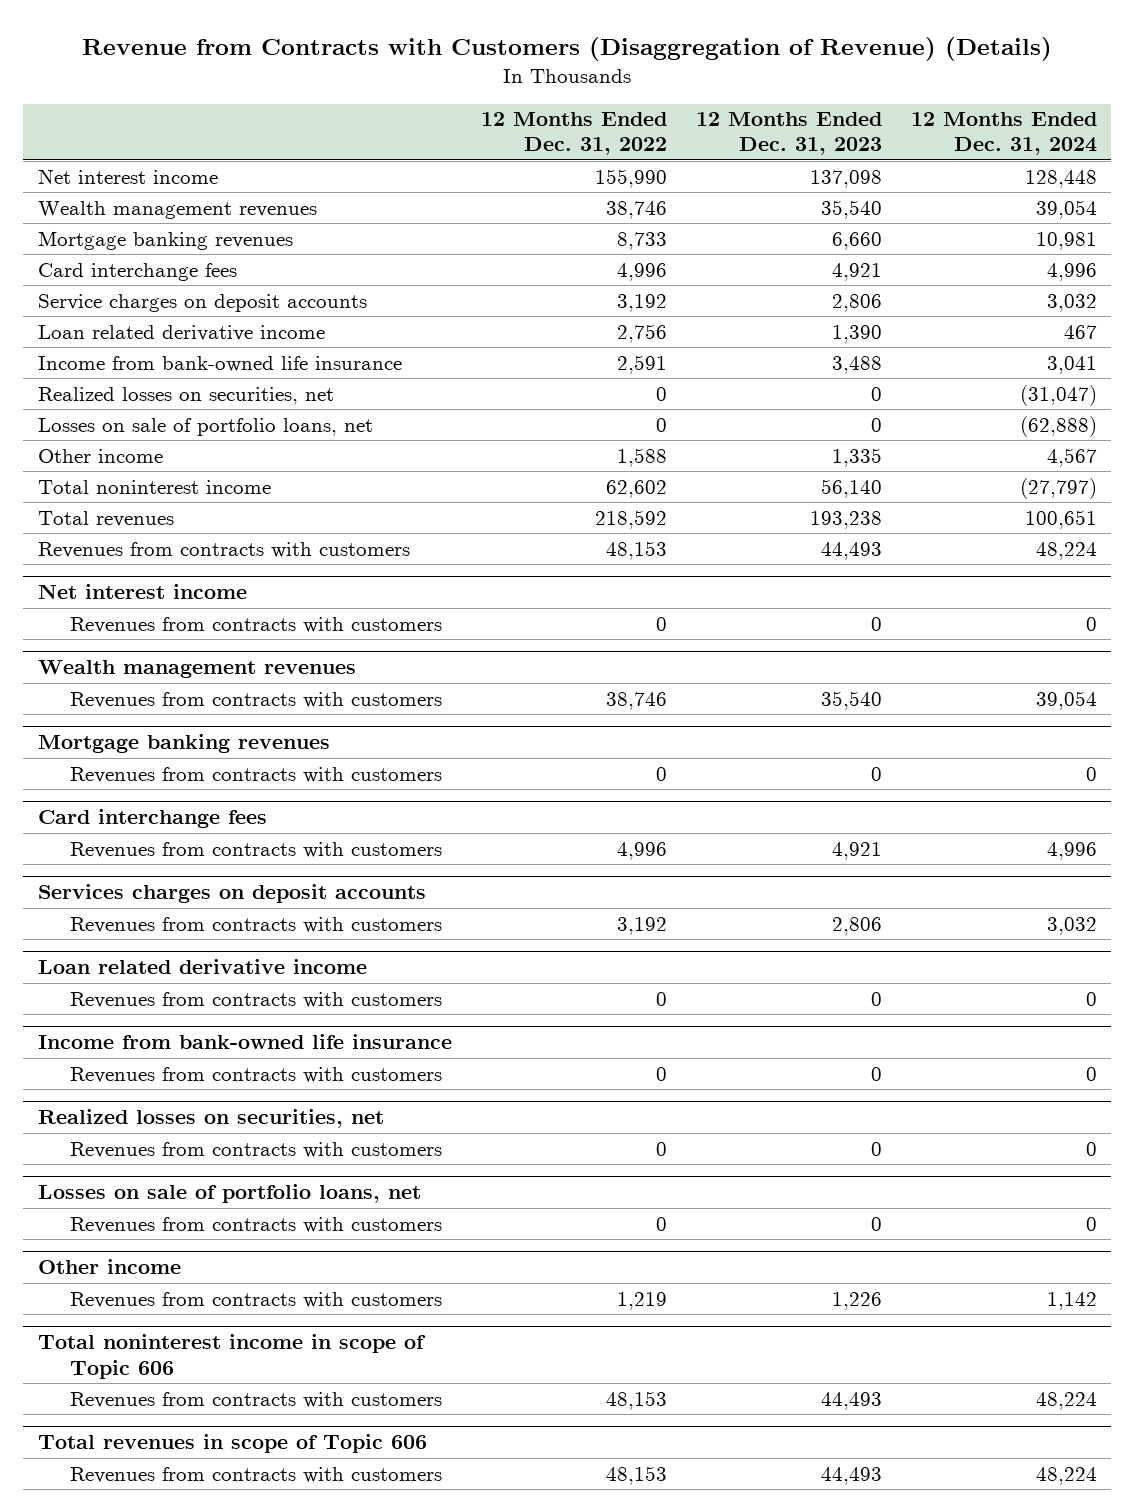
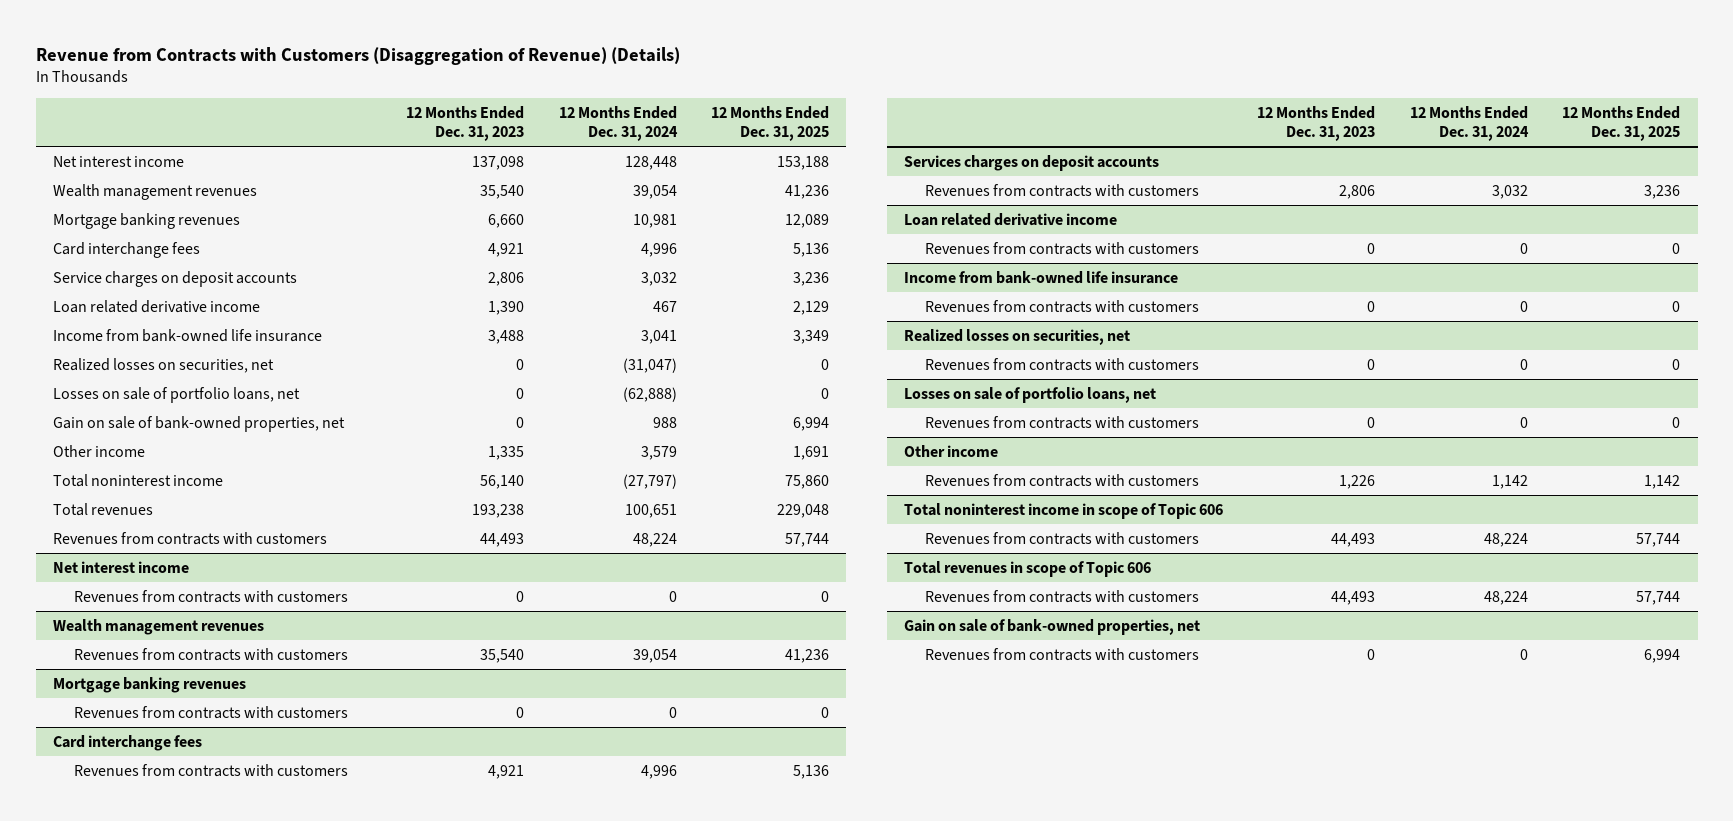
- | 12 Months Ended Dec. 31, 2022 | 12 Months Ended Dec. 31, 2023 | 12 Months Ended Dec. 31, 2024
+ | 12 Months Ended Dec. 31, 2023 | 12 Months Ended Dec. 31, 2024 | 12 Months Ended Dec. 31, 2025
- Other income | 1,588 | 1,335 | 4,567
+ Gain on sale of bank-owned properties, net | 0 | 988 | 6,994
+ Other income | 1,335 | 3,579 | 1,691
+ Gain on sale of bank-owned properties, net
+ Revenues from contracts with customers | 0 | 0 | 6,994

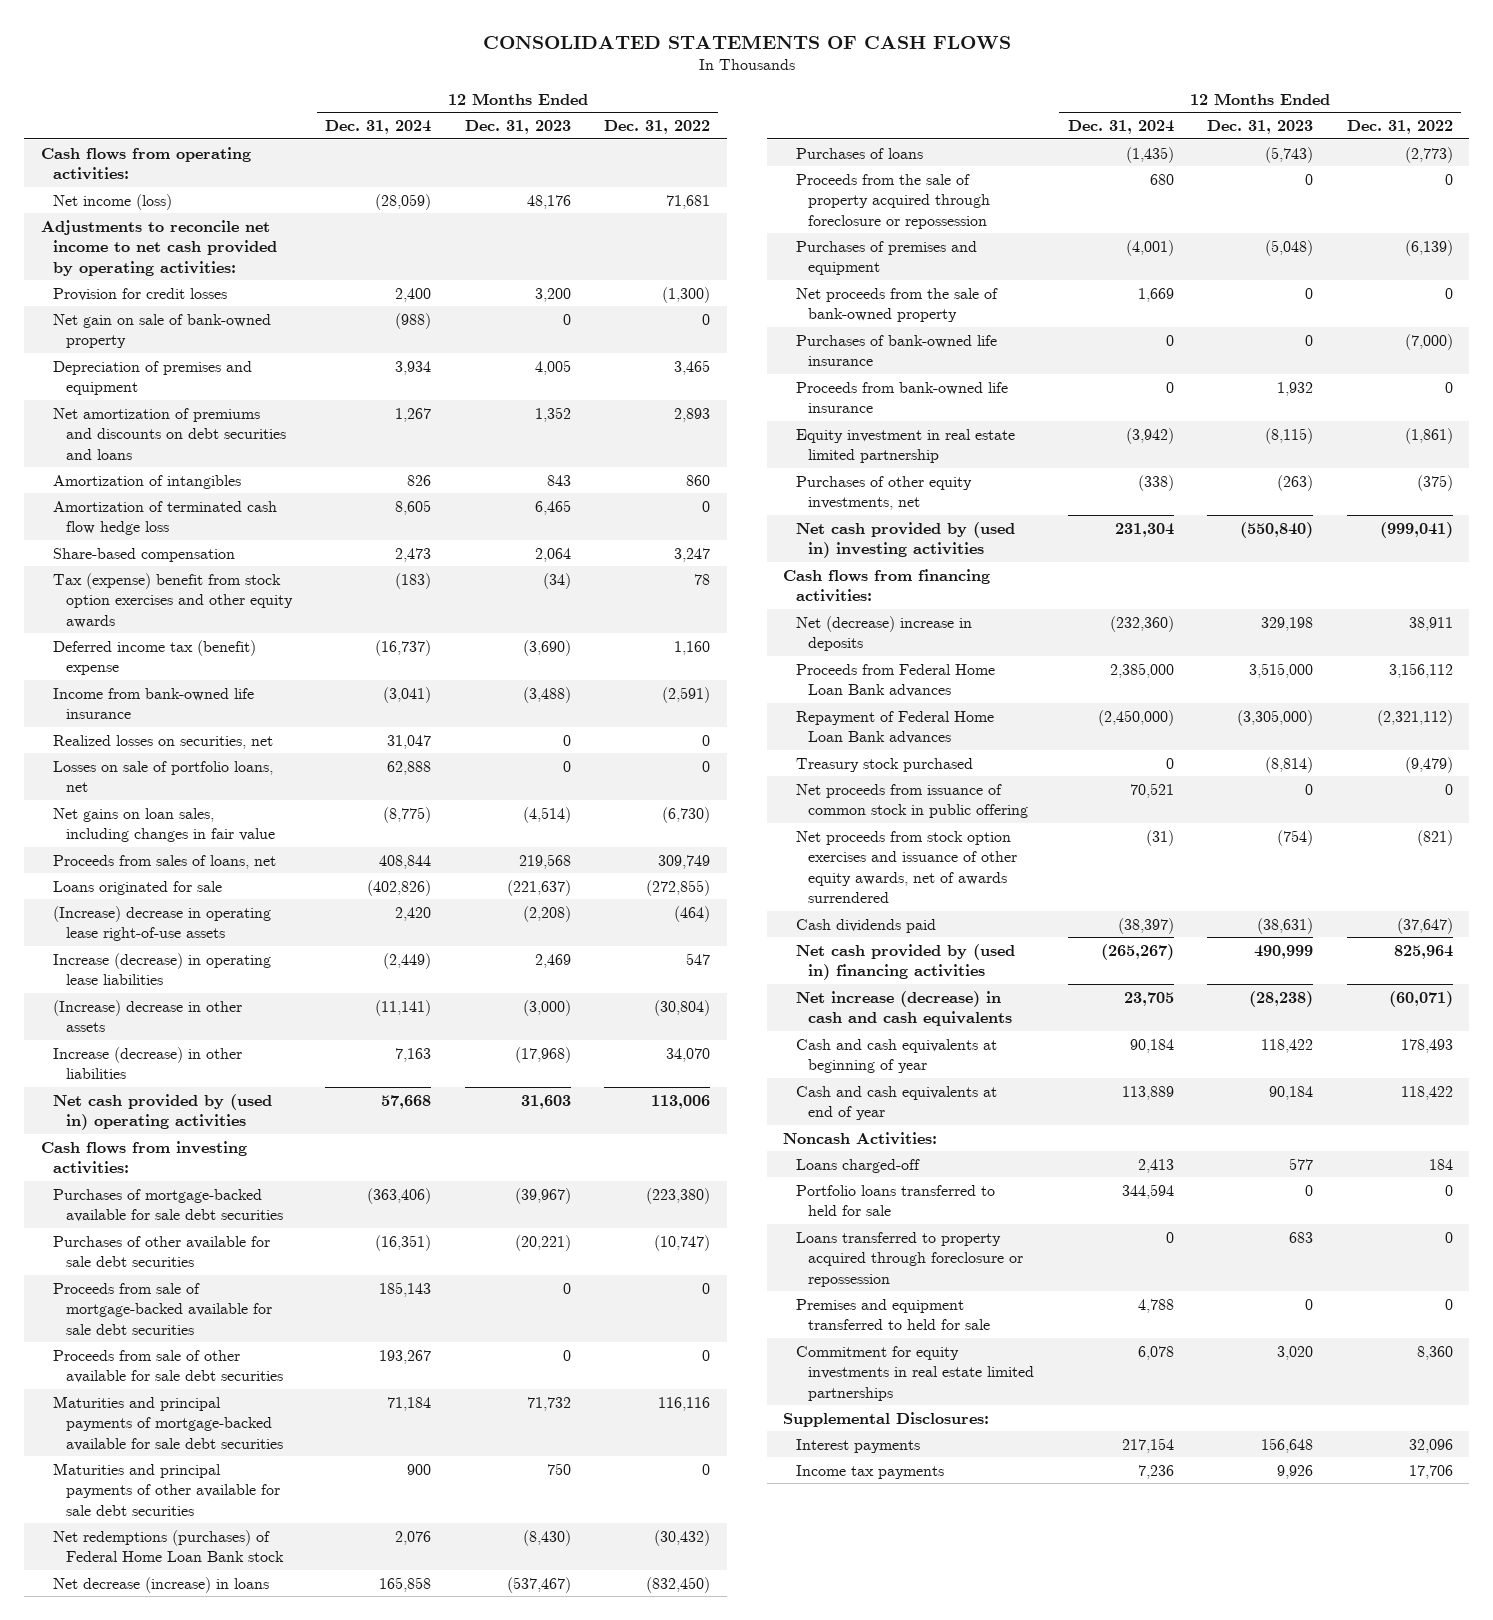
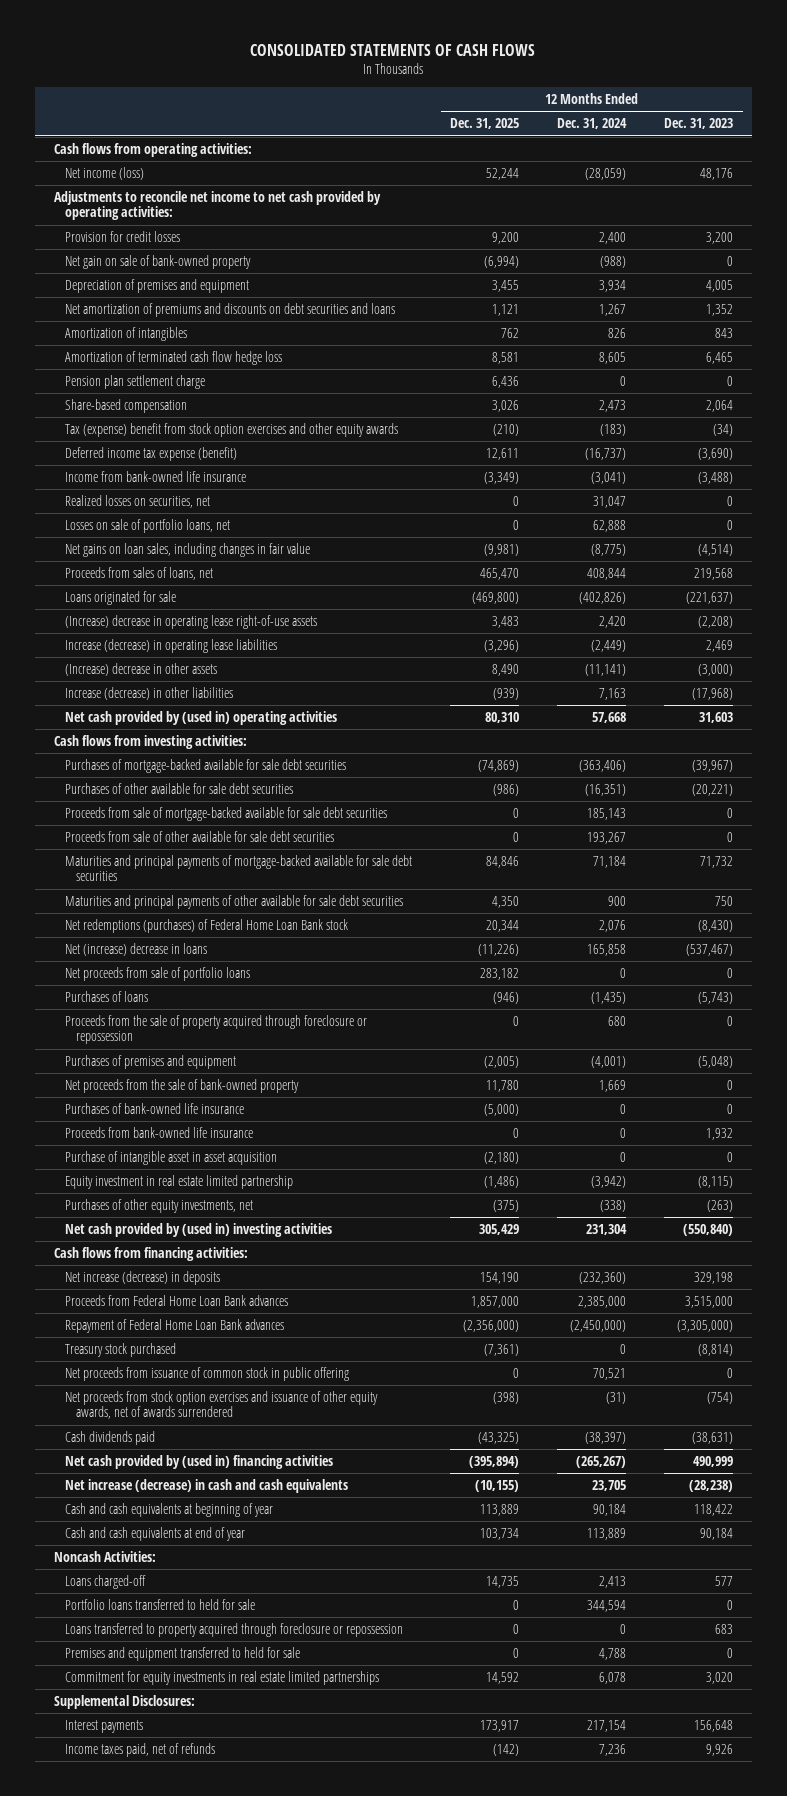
- | 12 Months Ended Dec. 31, 2024 | 12 Months Ended Dec. 31, 2023 | 12 Months Ended Dec. 31, 2022
+ | 12 Months Ended Dec. 31, 2025 | 12 Months Ended Dec. 31, 2024 | 12 Months Ended Dec. 31, 2023
+ Pension plan settlement charge | 6,436 | 0 | 0
- Deferred income tax (benefit) expense | (16,737) | (3,690) | 1,160
+ Deferred income tax expense (benefit) | 12,611 | (16,737) | (3,690)
- Net decrease (increase) in loans | 165,858 | (537,467) | (832,450)
+ Net (increase) decrease in loans | (11,226) | 165,858 | (537,467)
+ Net proceeds from sale of portfolio loans | 283,182 | 0 | 0
+ Purchase of intangible asset in asset acquisition | (2,180) | 0 | 0
- Net (decrease) increase in deposits | (232,360) | 329,198 | 38,911
+ Net increase (decrease) in deposits | 154,190 | (232,360) | 329,198
- Income tax payments | 7,236 | 9,926 | 17,706
+ Income taxes paid, net of refunds | (142) | 7,236 | 9,926

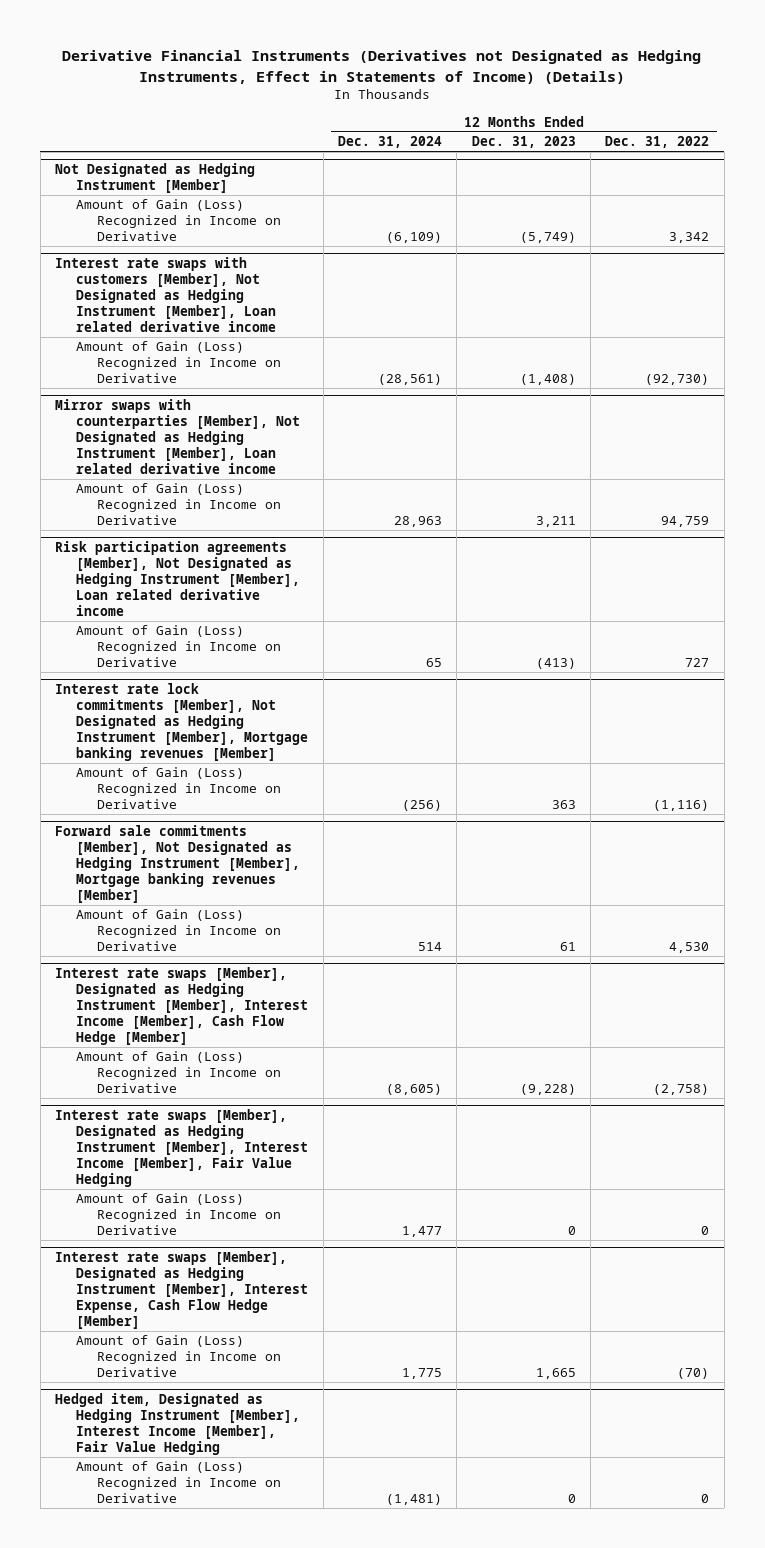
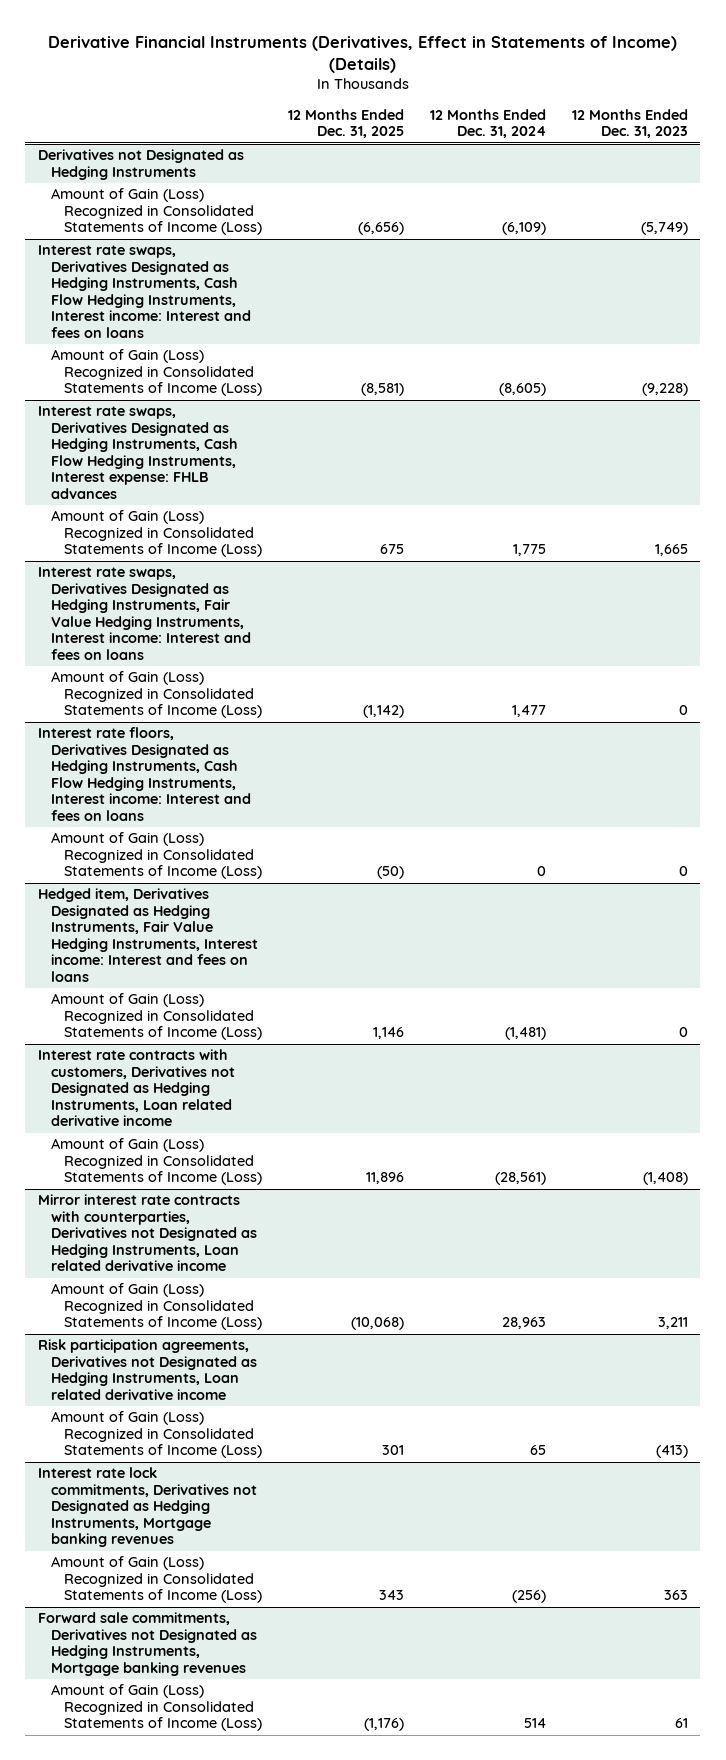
- Derivative Financial Instruments (Derivatives not Designated as Hedging Instruments, Effect in Statements of Income) (Details)
+ Derivative Financial Instruments (Derivatives, Effect in Statements of Income) (Details)
- | 12 Months Ended Dec. 31, 2024 | 12 Months Ended Dec. 31, 2023 | 12 Months Ended Dec. 31, 2022
+ | 12 Months Ended Dec. 31, 2025 | 12 Months Ended Dec. 31, 2024 | 12 Months Ended Dec. 31, 2023
- Not Designated as Hedging Instrument [Member]
- Amount of Gain (Loss) Recognized in Income on Derivative | (6,109) | (5,749) | 3,342
- Interest rate swaps with customers [Member], Not Designated as Hedging Instrument [Member], Loan related derivative income
- Amount of Gain (Loss) Recognized in Income on Derivative | (28,561) | (1,408) | (92,730)
- Mirror swaps with counterparties [Member], Not Designated as Hedging Instrument [Member], Loan related derivative income
- Amount of Gain (Loss) Recognized in Income on Derivative | 28,963 | 3,211 | 94,759
- Risk participation agreements [Member], Not Designated as Hedging Instrument [Member], Loan related derivative income
- Amount of Gain (Loss) Recognized in Income on Derivative | 65 | (413) | 727
- Interest rate lock commitments [Member], Not Designated as Hedging Instrument [Member], Mortgage banking revenues [Member]
- Amount of Gain (Loss) Recognized in Income on Derivative | (256) | 363 | (1,116)
- Forward sale commitments [Member], Not Designated as Hedging Instrument [Member], Mortgage banking revenues [Member]
- Amount of Gain (Loss) Recognized in Income on Derivative | 514 | 61 | 4,530
- Interest rate swaps [Member], Designated as Hedging Instrument [Member], Interest Income [Member], Cash Flow Hedge [Member]
- Amount of Gain (Loss) Recognized in Income on Derivative | (8,605) | (9,228) | (2,758)
- Interest rate swaps [Member], Designated as Hedging Instrument [Member], Interest Income [Member], Fair Value Hedging
- Amount of Gain (Loss) Recognized in Income on Derivative | 1,477 | 0 | 0
- Interest rate swaps [Member], Designated as Hedging Instrument [Member], Interest Expense, Cash Flow Hedge [Member]
- Amount of Gain (Loss) Recognized in Income on Derivative | 1,775 | 1,665 | (70)
- Hedged item, Designated as Hedging Instrument [Member], Interest Income [Member], Fair Value Hedging
- Amount of Gain (Loss) Recognized in Income on Derivative | (1,481) | 0 | 0
+ Derivatives not Designated as Hedging Instruments
+ Amount of Gain (Loss) Recognized in Consolidated Statements of Income (Loss) | (6,656) | (6,109) | (5,749)
+ Interest rate swaps, Derivatives Designated as Hedging Instruments, Cash Flow Hedging Instruments, Interest income: Interest and fees on loans
+ Amount of Gain (Loss) Recognized in Consolidated Statements of Income (Loss) | (8,581) | (8,605) | (9,228)
+ Interest rate swaps, Derivatives Designated as Hedging Instruments, Cash Flow Hedging Instruments, Interest expense: FHLB advances
+ Amount of Gain (Loss) Recognized in Consolidated Statements of Income (Loss) | 675 | 1,775 | 1,665
+ Interest rate swaps, Derivatives Designated as Hedging Instruments, Fair Value Hedging Instruments, Interest income: Interest and fees on loans
+ Amount of Gain (Loss) Recognized in Consolidated Statements of Income (Loss) | (1,142) | 1,477 | 0
+ Interest rate floors, Derivatives Designated as Hedging Instruments, Cash Flow Hedging Instruments, Interest income: Interest and fees on loans
+ Amount of Gain (Loss) Recognized in Consolidated Statements of Income (Loss) | (50) | 0 | 0
+ Hedged item, Derivatives Designated as Hedging Instruments, Fair Value Hedging Instruments, Interest income: Interest and fees on loans
+ Amount of Gain (Loss) Recognized in Consolidated Statements of Income (Loss) | 1,146 | (1,481) | 0
+ Interest rate contracts with customers, Derivatives not Designated as Hedging Instruments, Loan related derivative income
+ Amount of Gain (Loss) Recognized in Consolidated Statements of Income (Loss) | 11,896 | (28,561) | (1,408)
+ Mirror interest rate contracts with counterparties, Derivatives not Designated as Hedging Instruments, Loan related derivative income
+ Amount of Gain (Loss) Recognized in Consolidated Statements of Income (Loss) | (10,068) | 28,963 | 3,211
+ Risk participation agreements, Derivatives not Designated as Hedging Instruments, Loan related derivative income
+ Amount of Gain (Loss) Recognized in Consolidated Statements of Income (Loss) | 301 | 65 | (413)
+ Interest rate lock commitments, Derivatives not Designated as Hedging Instruments, Mortgage banking revenues
+ Amount of Gain (Loss) Recognized in Consolidated Statements of Income (Loss) | 343 | (256) | 363
+ Forward sale commitments, Derivatives not Designated as Hedging Instruments, Mortgage banking revenues
+ Amount of Gain (Loss) Recognized in Consolidated Statements of Income (Loss) | (1,176) | 514 | 61

